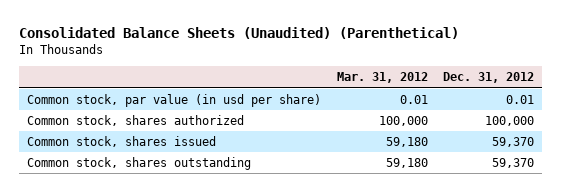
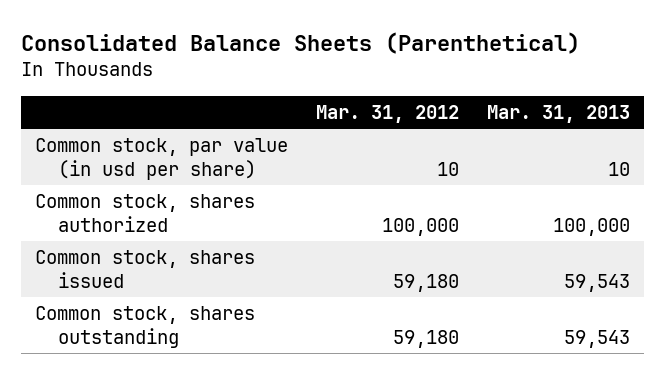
- Consolidated Balance Sheets (Unaudited) (Parenthetical)
+ Consolidated Balance Sheets (Parenthetical)
- | Mar. 31, 2012 | Dec. 31, 2012
+ | Mar. 31, 2012 | Mar. 31, 2013
- Common stock, par value (in usd per share) | 0.01 | 0.01
+ Common stock, par value (in usd per share) | 10 | 10

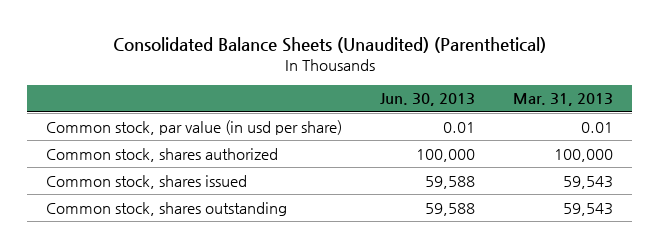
- Consolidated Balance Sheets (Parenthetical)
+ Consolidated Balance Sheets (Unaudited) (Parenthetical)
- | Mar. 31, 2012 | Mar. 31, 2013
+ | Jun. 30, 2013 | Mar. 31, 2013
- Common stock, par value (in usd per share) | 10 | 10
+ Common stock, par value (in usd per share) | 0.01 | 0.01

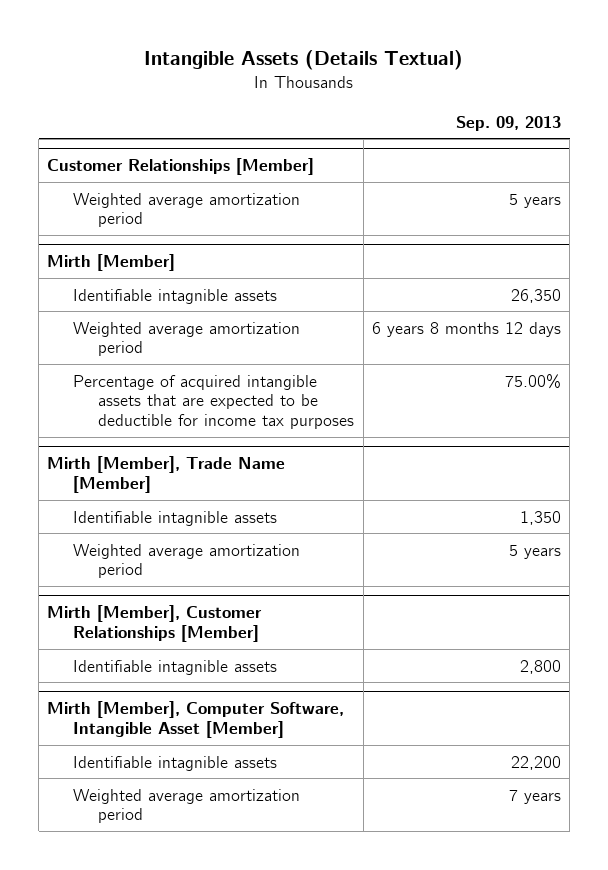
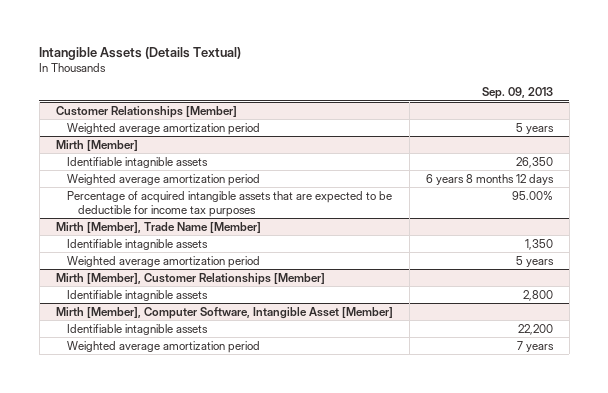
@ Mirth [Member]
- Percentage of acquired intangible assets that are expected to be deductible for income tax purposes | 75.00%
+ Percentage of acquired intangible assets that are expected to be deductible for income tax purposes | 95.00%

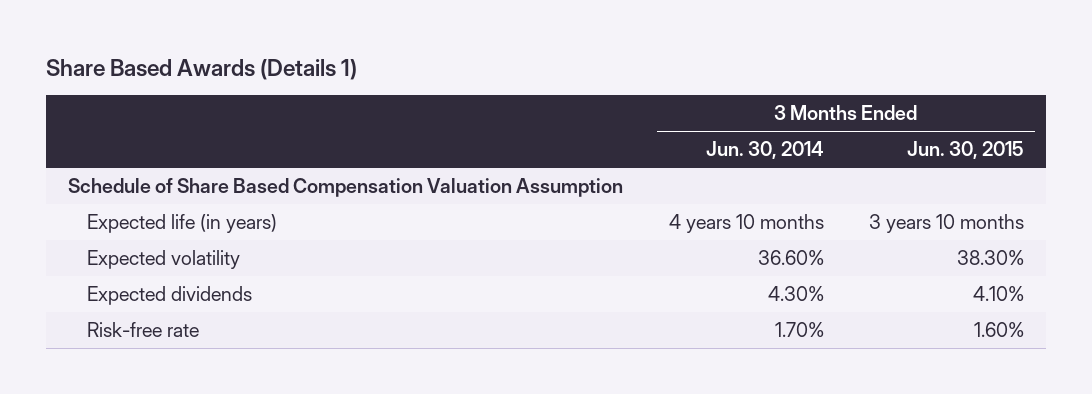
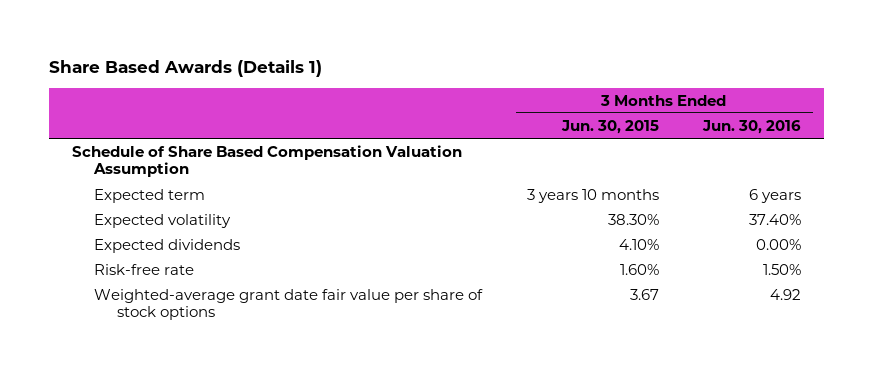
- | 3 Months Ended Jun. 30, 2014 | 3 Months Ended Jun. 30, 2015
+ | 3 Months Ended Jun. 30, 2015 | 3 Months Ended Jun. 30, 2016
- Expected life (in years) | 4 years 10 months | 3 years 10 months
+ Expected term | 3 years 10 months | 6 years
+ Weighted-average grant date fair value per share of stock options | 3.67 | 4.92

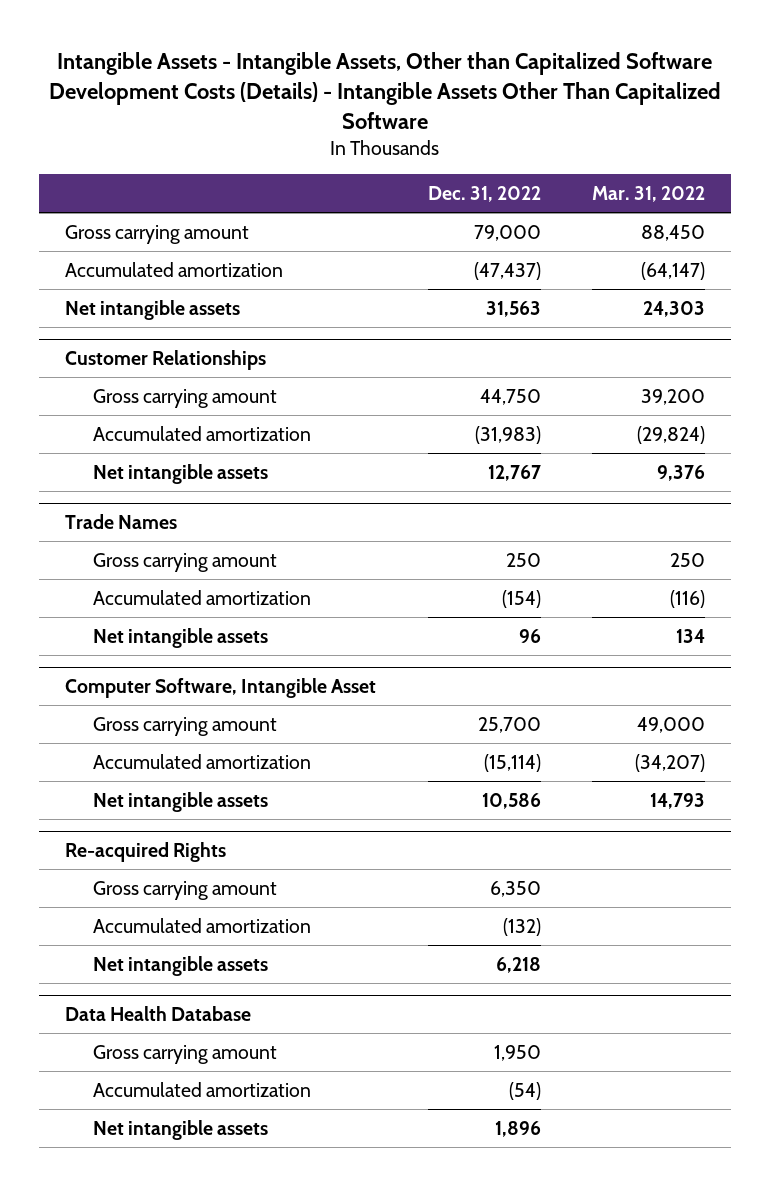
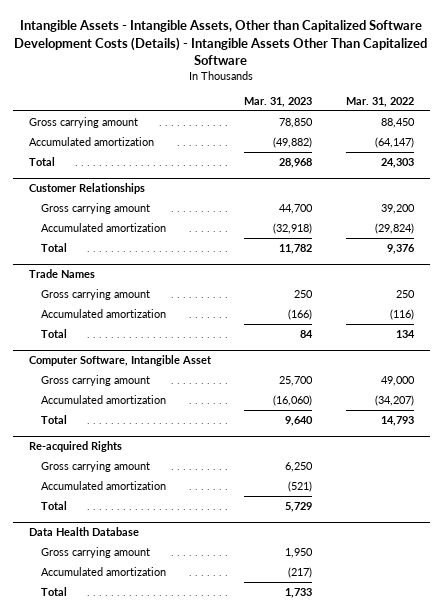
- | Dec. 31, 2022 | Mar. 31, 2022
+ | Mar. 31, 2023 | Mar. 31, 2022
- Net intangible assets | 31,563 | 24,303
+ Total | 28,968 | 24,303
@ Customer Relationships
- Net intangible assets | 12,767 | 9,376
+ Total | 11,782 | 9,376
@ Trade Names
- Net intangible assets | 96 | 134
+ Total | 84 | 134
@ Computer Software, Intangible Asset
- Net intangible assets | 10,586 | 14,793
+ Total | 9,640 | 14,793
@ Re-acquired Rights
- Net intangible assets | 6,218 |
+ Total | 5,729 |
@ Data Health Database
- Net intangible assets | 1,896 |
+ Total | 1,733 |

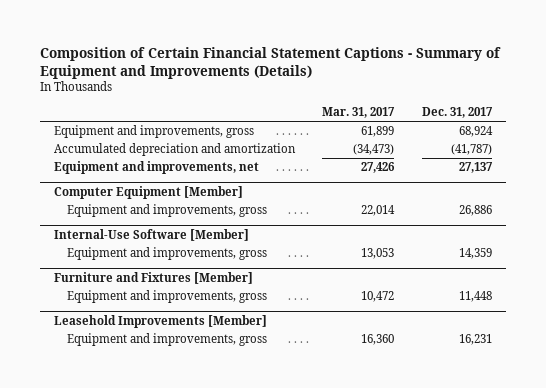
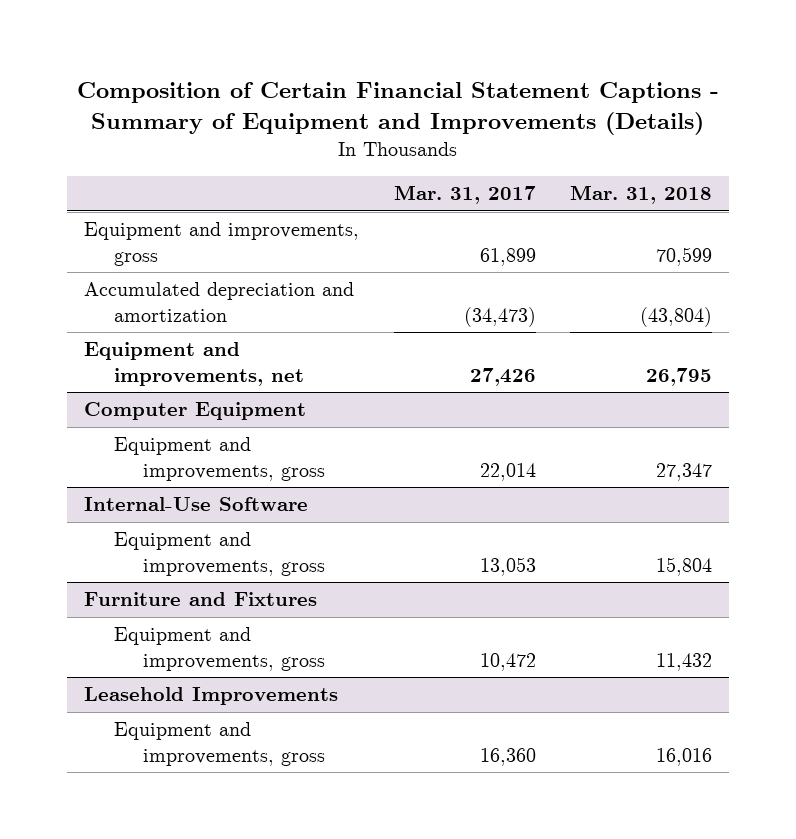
- | Mar. 31, 2017 | Dec. 31, 2017
+ | Mar. 31, 2017 | Mar. 31, 2018
- Computer Equipment [Member]
+ Computer Equipment
- Internal-Use Software [Member]
+ Internal-Use Software
- Furniture and Fixtures [Member]
+ Furniture and Fixtures
- Leasehold Improvements [Member]
+ Leasehold Improvements

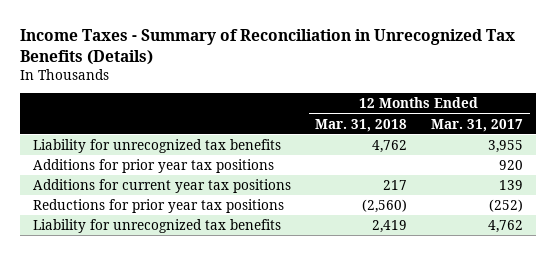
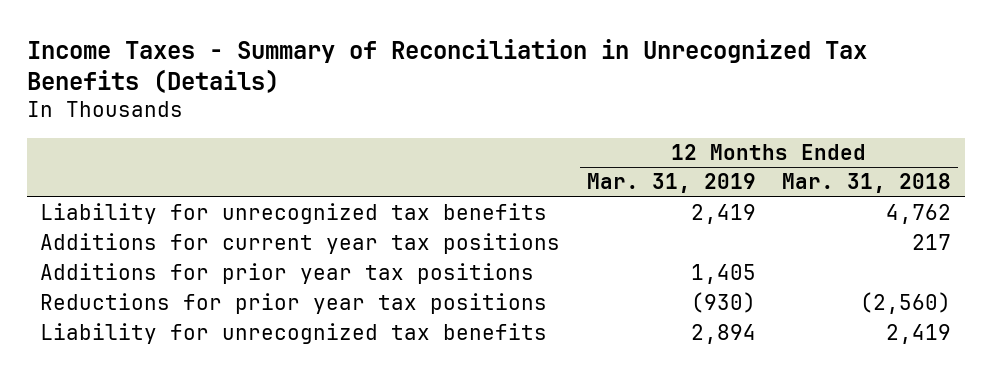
- | 12 Months Ended Mar. 31, 2018 | 12 Months Ended Mar. 31, 2017
+ | 12 Months Ended Mar. 31, 2019 | 12 Months Ended Mar. 31, 2018
moved down: Additions for prior year tax positions | 1,405 |

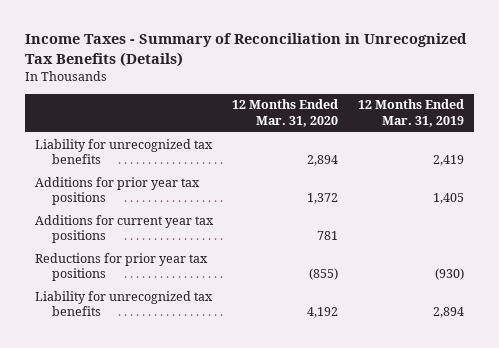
- | 12 Months Ended Mar. 31, 2019 | 12 Months Ended Mar. 31, 2018
+ | 12 Months Ended Mar. 31, 2020 | 12 Months Ended Mar. 31, 2019
moved down: Additions for current year tax positions | 781 |

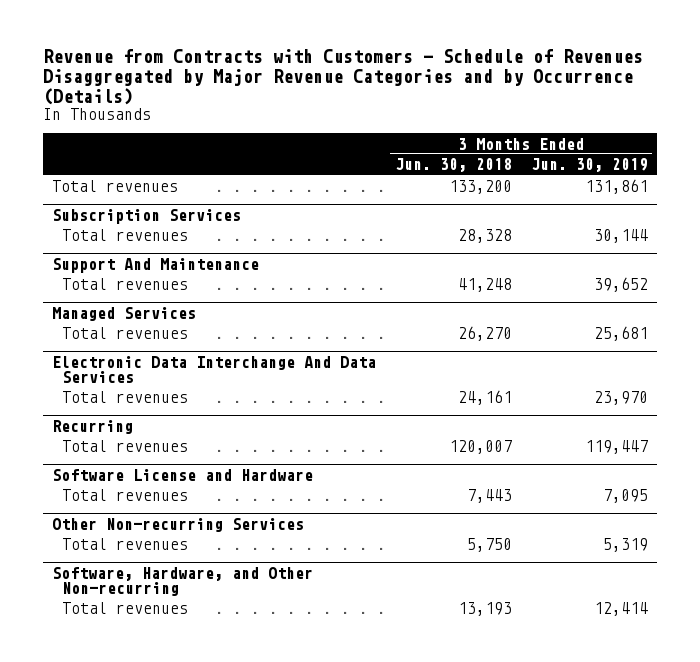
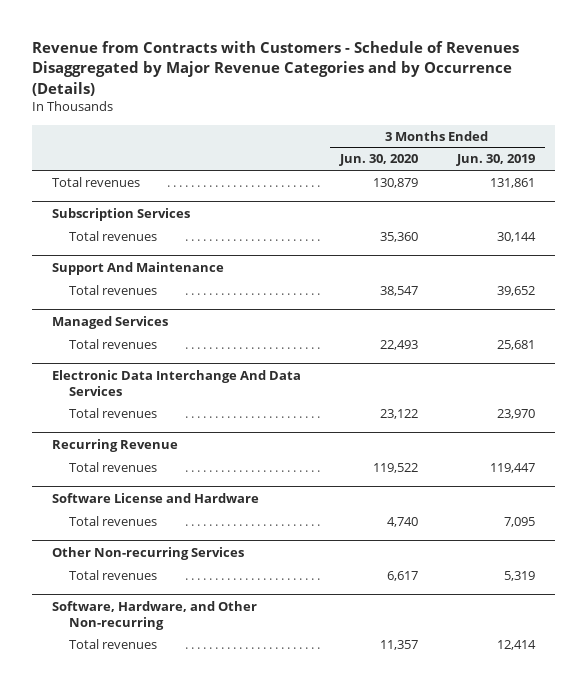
- | 3 Months Ended Jun. 30, 2018 | 3 Months Ended Jun. 30, 2019
+ | 3 Months Ended Jun. 30, 2020 | 3 Months Ended Jun. 30, 2019
- Recurring
+ Recurring Revenue

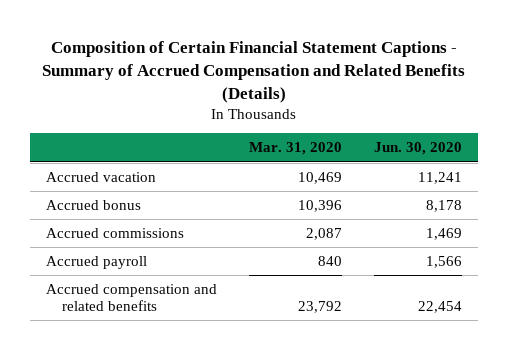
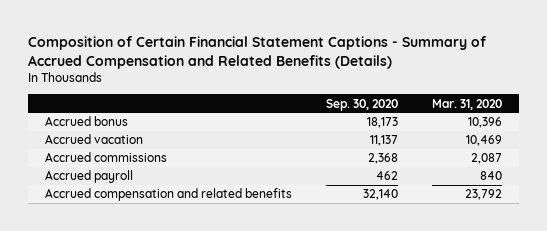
- | Mar. 31, 2020 | Jun. 30, 2020
+ | Sep. 30, 2020 | Mar. 31, 2020
moved down: Accrued vacation | 11,137 | 10,469

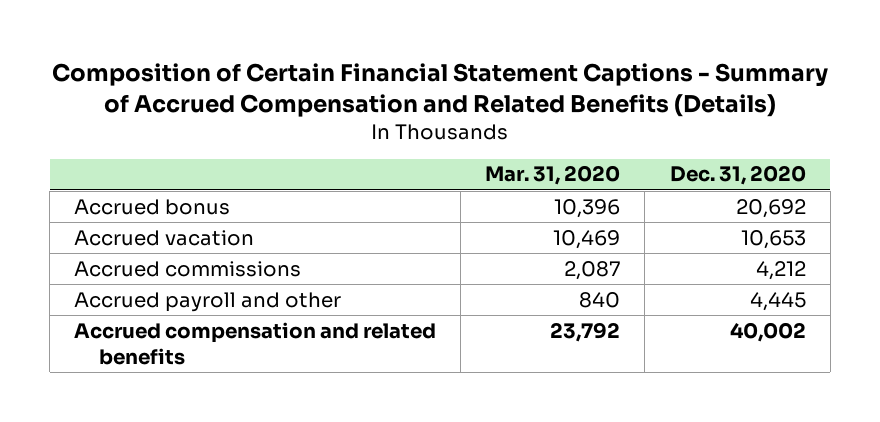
- | Sep. 30, 2020 | Mar. 31, 2020
+ | Mar. 31, 2020 | Dec. 31, 2020
- Accrued payroll | 462 | 840
+ Accrued payroll and other | 840 | 4,445

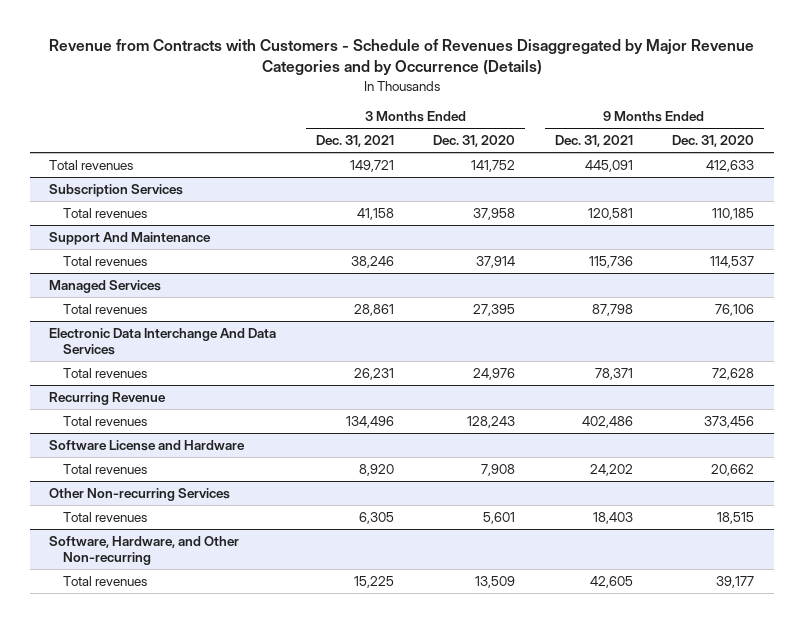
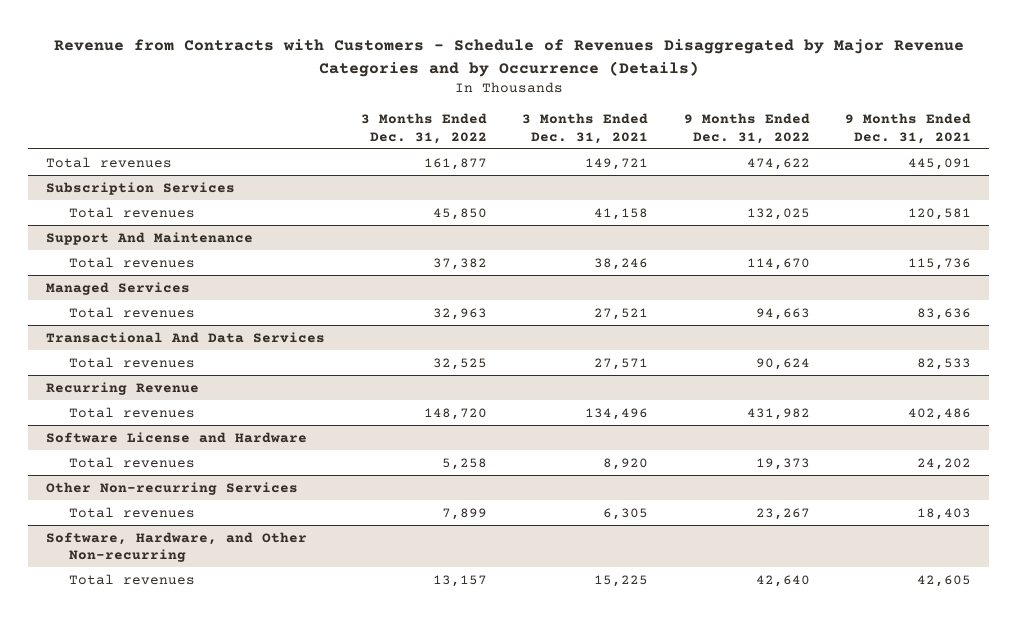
- | 3 Months Ended Dec. 31, 2021 | 3 Months Ended Dec. 31, 2020 | 9 Months Ended Dec. 31, 2021 | 9 Months Ended Dec. 31, 2020
+ | 3 Months Ended Dec. 31, 2022 | 3 Months Ended Dec. 31, 2021 | 9 Months Ended Dec. 31, 2022 | 9 Months Ended Dec. 31, 2021
@ Managed Services
- Total revenues | 28,861 | 27,395 | 87,798 | 76,106
- Electronic Data Interchange And Data Services
- Total revenues | 26,231 | 24,976 | 78,371 | 72,628
@ Managed Services
+ Total revenues | 32,963 | 27,521 | 94,663 | 83,636
+ Transactional And Data Services
+ Total revenues | 32,525 | 27,571 | 90,624 | 82,533

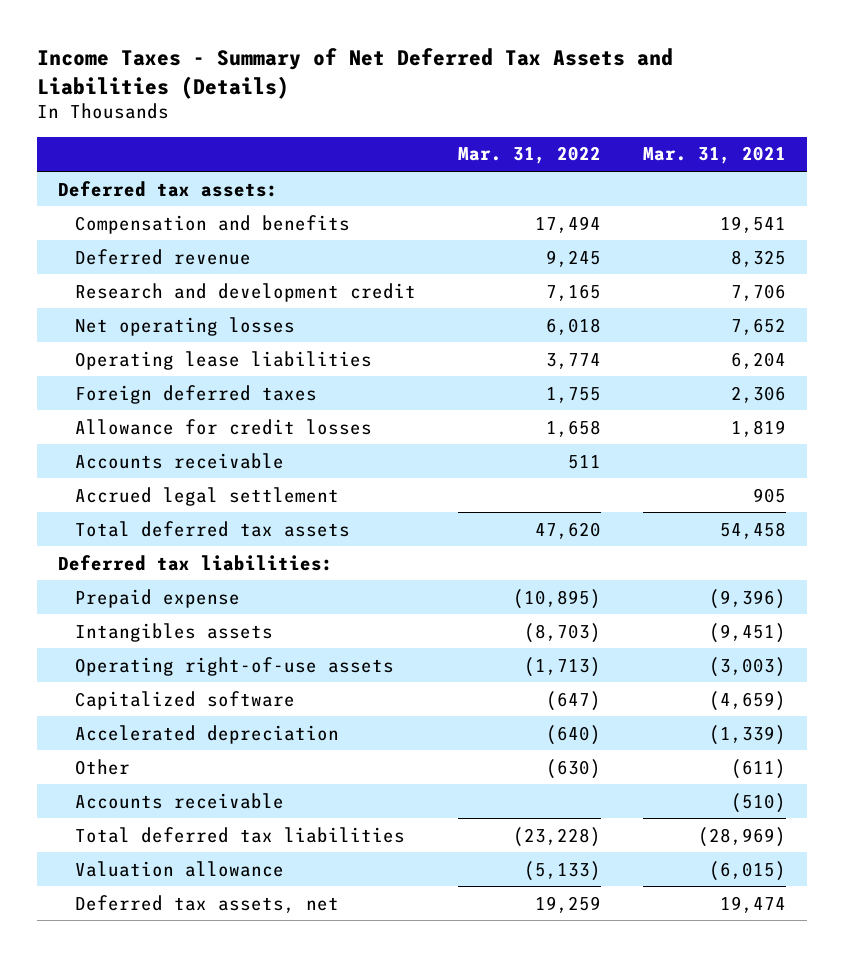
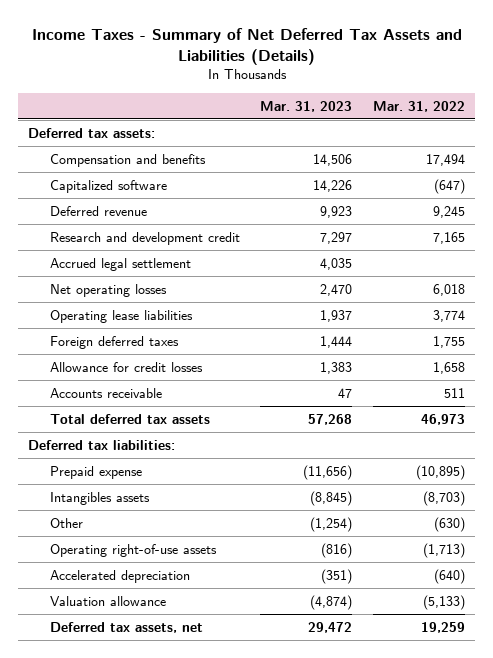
- | Mar. 31, 2022 | Mar. 31, 2021
+ | Mar. 31, 2023 | Mar. 31, 2022
moved up: Capitalized software | 14,226 | (647)
moved up: Accrued legal settlement | 4,035 |
- Total deferred tax assets | 47,620 | 54,458
+ Total deferred tax assets | 57,268 | 46,973
moved up: Other | (1,254) | (630)
- Accounts receivable | | (510)
- Total deferred tax liabilities | (23,228) | (28,969)

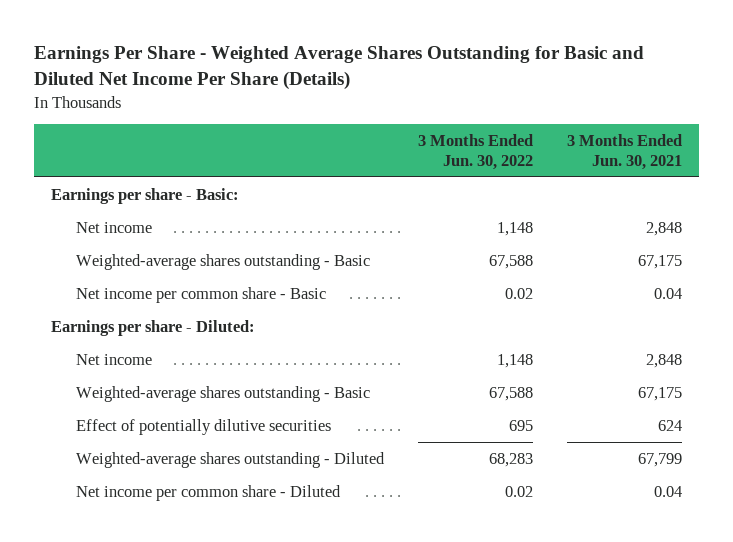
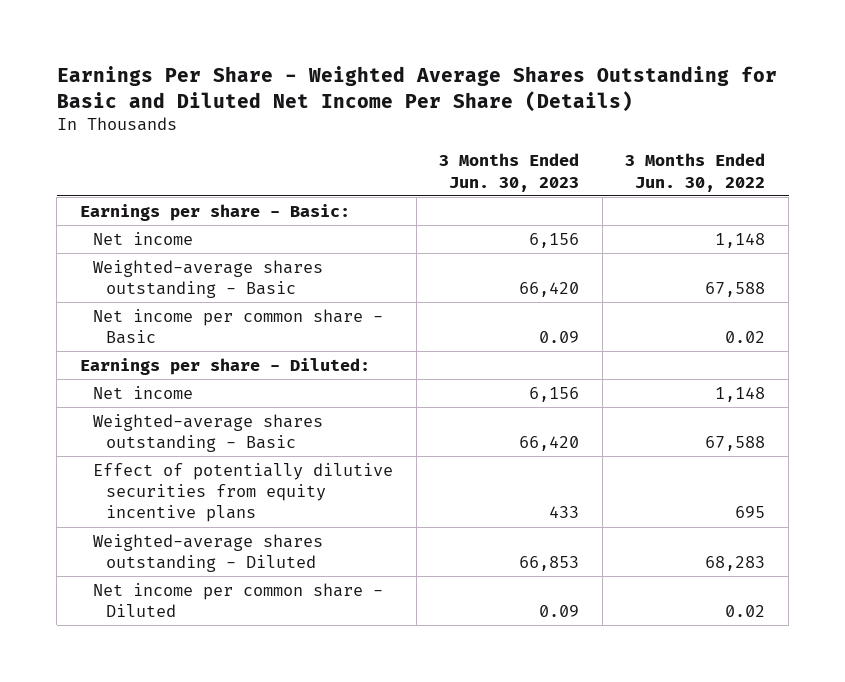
- | 3 Months Ended Jun. 30, 2022 | 3 Months Ended Jun. 30, 2021
+ | 3 Months Ended Jun. 30, 2023 | 3 Months Ended Jun. 30, 2022
- Effect of potentially dilutive securities | 695 | 624
+ Effect of potentially dilutive securities from equity incentive plans | 433 | 695

